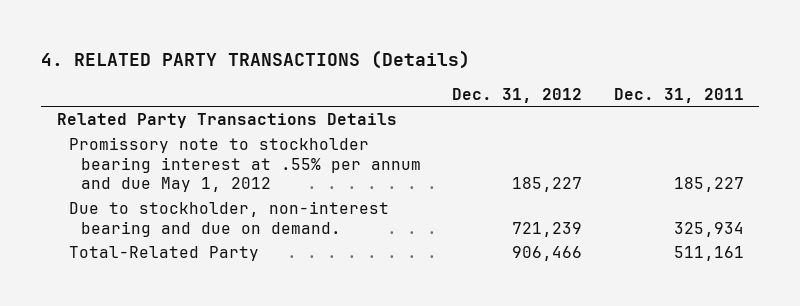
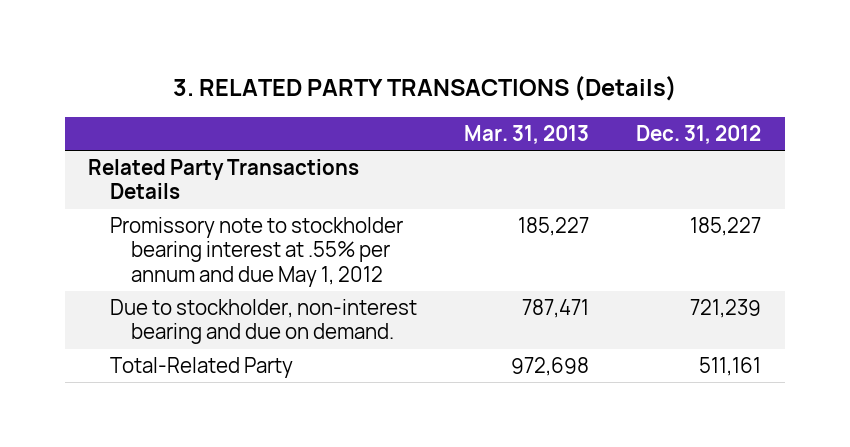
- 4. RELATED PARTY TRANSACTIONS (Details)
+ 3. RELATED PARTY TRANSACTIONS (Details)
- | Dec. 31, 2012 | Dec. 31, 2011
+ | Mar. 31, 2013 | Dec. 31, 2012
- Total-Related Party | 906,466 | 511,161
+ Total-Related Party | 972,698 | 511,161

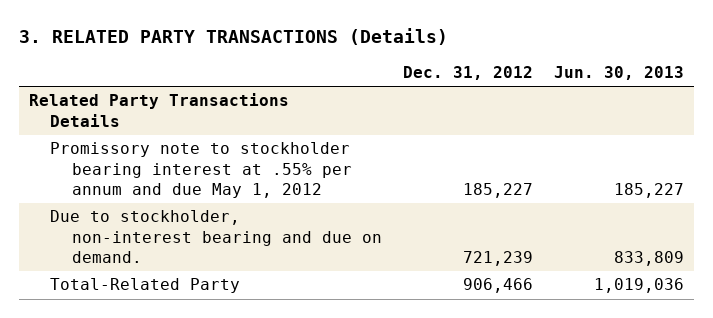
- | Mar. 31, 2013 | Dec. 31, 2012
+ | Dec. 31, 2012 | Jun. 30, 2013
- Total-Related Party | 972,698 | 511,161
+ Total-Related Party | 906,466 | 1,019,036

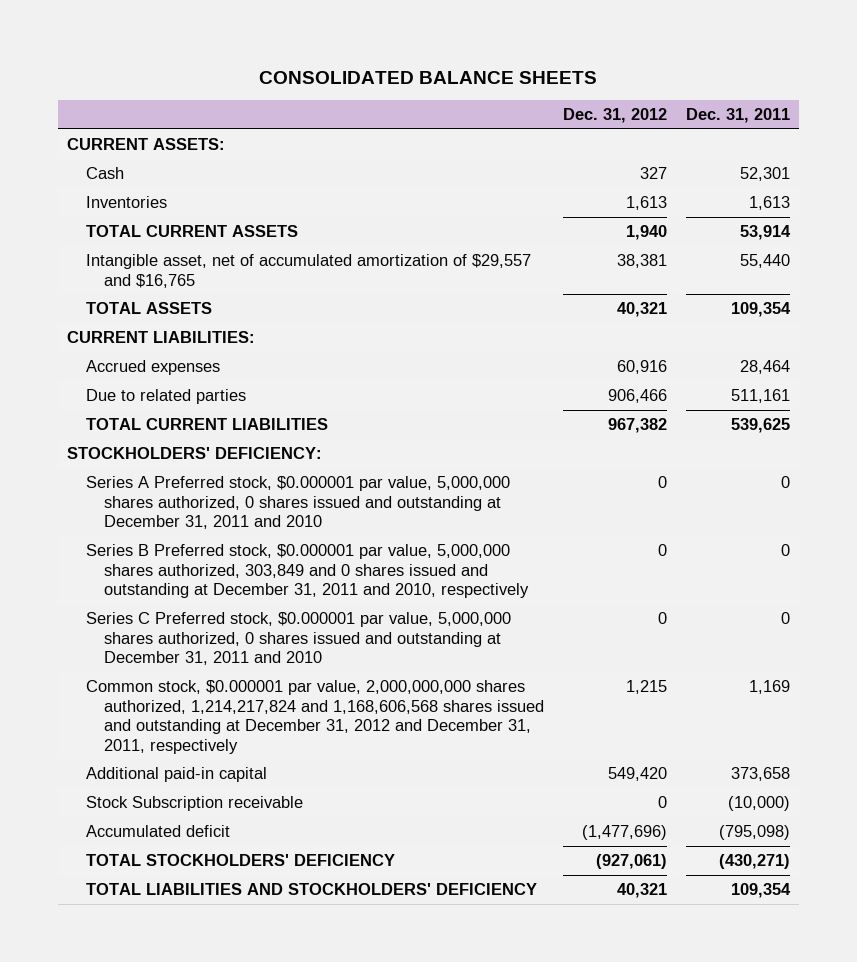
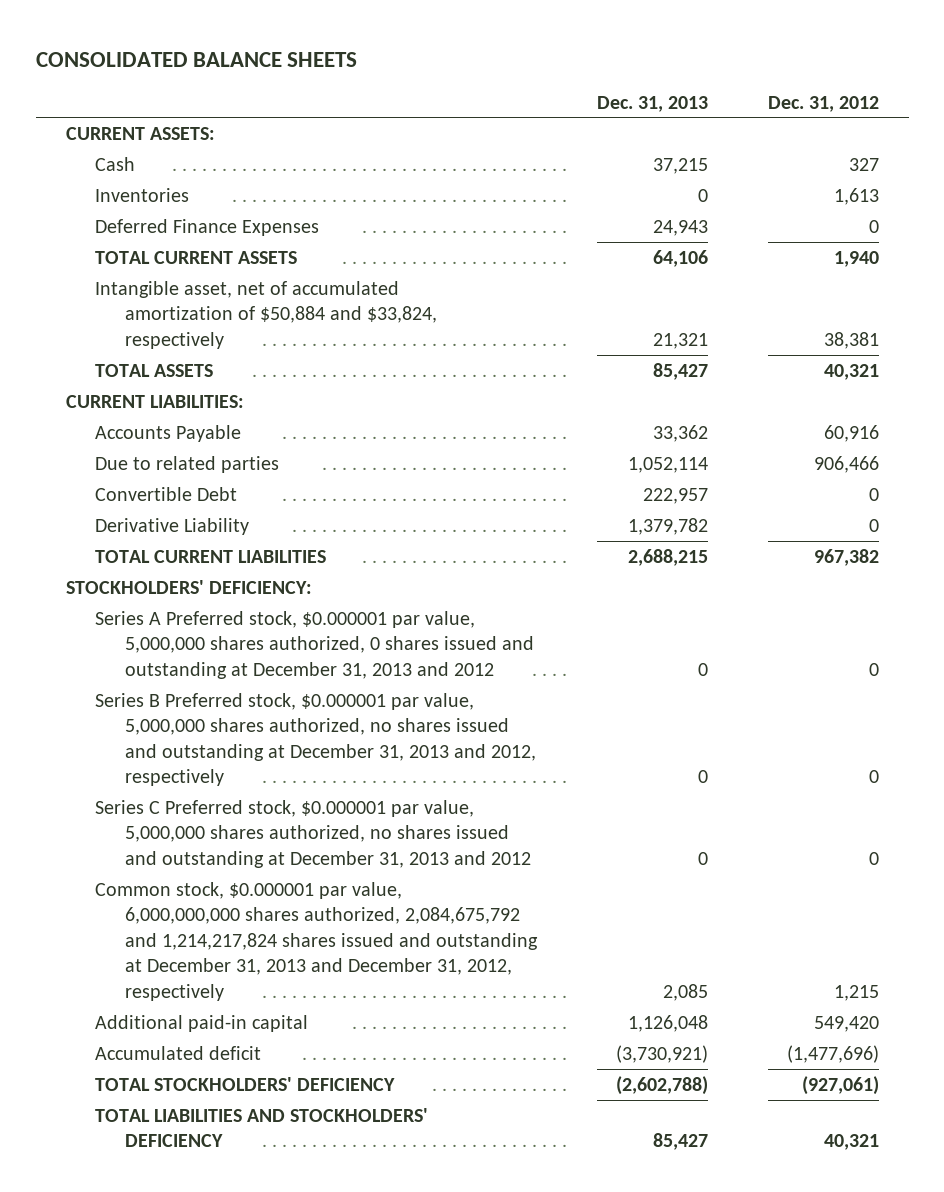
- | Dec. 31, 2012 | Dec. 31, 2011
+ | Dec. 31, 2013 | Dec. 31, 2012
+ Deferred Finance Expenses | 24,943 | 0
- Intangible asset, net of accumulated amortization of $29,557 and $16,765 | 38,381 | 55,440
+ Intangible asset, net of accumulated amortization of $50,884 and $33,824, respectively | 21,321 | 38,381
- Accrued expenses | 60,916 | 28,464
+ Accounts Payable | 33,362 | 60,916
+ Convertible Debt | 222,957 | 0
+ Derivative Liability | 1,379,782 | 0
- Series A Preferred stock, $0.000001 par value, 5,000,000 shares authorized, 0 shares issued and outstanding at December 31, 2011 and 2010 | 0 | 0
- Series B Preferred stock, $0.000001 par value, 5,000,000 shares authorized, 303,849 and 0 shares issued and outstanding at December 31, 2011 and 2010, respectively | 0 | 0
- Series C Preferred stock, $0.000001 par value, 5,000,000 shares authorized, 0 shares issued and outstanding at December 31, 2011 and 2010 | 0 | 0
- Common stock, $0.000001 par value, 2,000,000,000 shares authorized, 1,214,217,824 and 1,168,606,568 shares issued and outstanding at December 31, 2012 and December 31, 2011, respectively | 1,215 | 1,169
+ Series A Preferred stock, $0.000001 par value, 5,000,000 shares authorized, 0 shares issued and outstanding at December 31, 2013 and 2012 | 0 | 0
+ Series B Preferred stock, $0.000001 par value, 5,000,000 shares authorized, no shares issued and outstanding at December 31, 2013 and 2012, respectively | 0 | 0
+ Series C Preferred stock, $0.000001 par value, 5,000,000 shares authorized, no shares issued and outstanding at December 31, 2013 and 2012 | 0 | 0
+ Common stock, $0.000001 par value, 6,000,000,000 shares authorized, 2,084,675,792 and 1,214,217,824 shares issued and outstanding at December 31, 2013 and December 31, 2012, respectively | 2,085 | 1,215
- Stock Subscription receivable | 0 | (10,000)

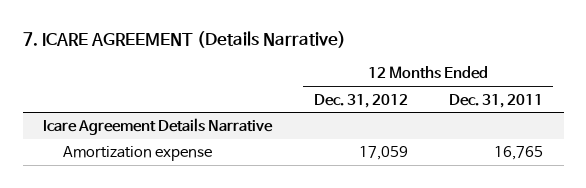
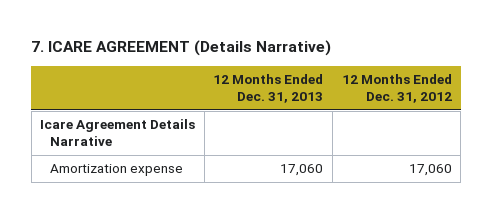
- | 12 Months Ended Dec. 31, 2012 | 12 Months Ended Dec. 31, 2011
+ | 12 Months Ended Dec. 31, 2013 | 12 Months Ended Dec. 31, 2012
- Amortization expense | 17,059 | 16,765
+ Amortization expense | 17,060 | 17,060

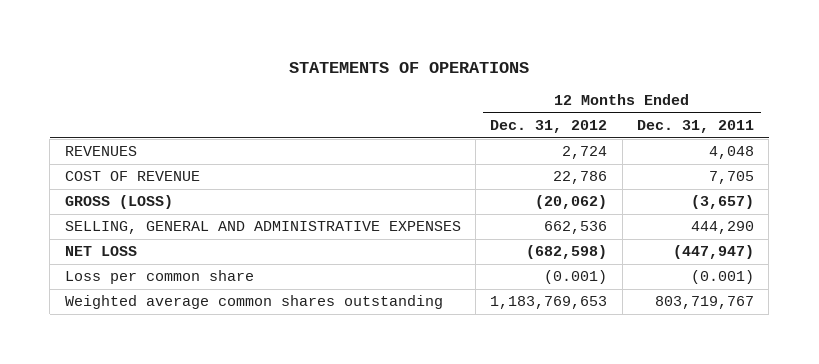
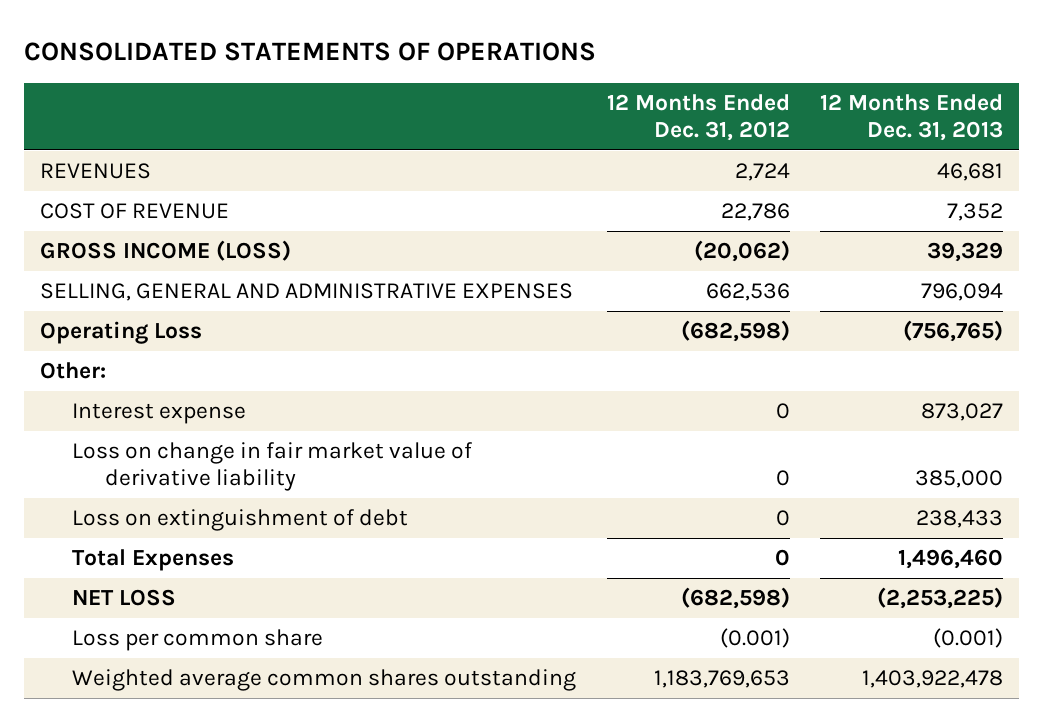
- STATEMENTS OF OPERATIONS
+ CONSOLIDATED STATEMENTS OF OPERATIONS
- | 12 Months Ended Dec. 31, 2012 | 12 Months Ended Dec. 31, 2011
+ | 12 Months Ended Dec. 31, 2012 | 12 Months Ended Dec. 31, 2013
- GROSS (LOSS) | (20,062) | (3,657)
+ GROSS INCOME (LOSS) | (20,062) | 39,329
+ Operating Loss | (682,598) | (756,765)
+ Other:
+ Interest expense | 0 | 873,027
+ Loss on change in fair market value of derivative liability | 0 | 385,000
+ Loss on extinguishment of debt | 0 | 238,433
+ Total Expenses | 0 | 1,496,460

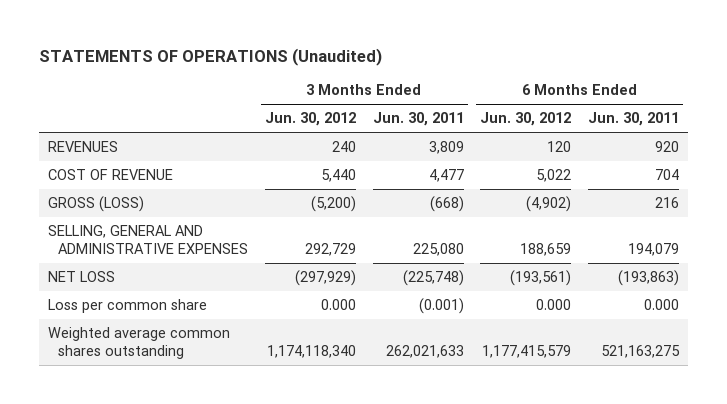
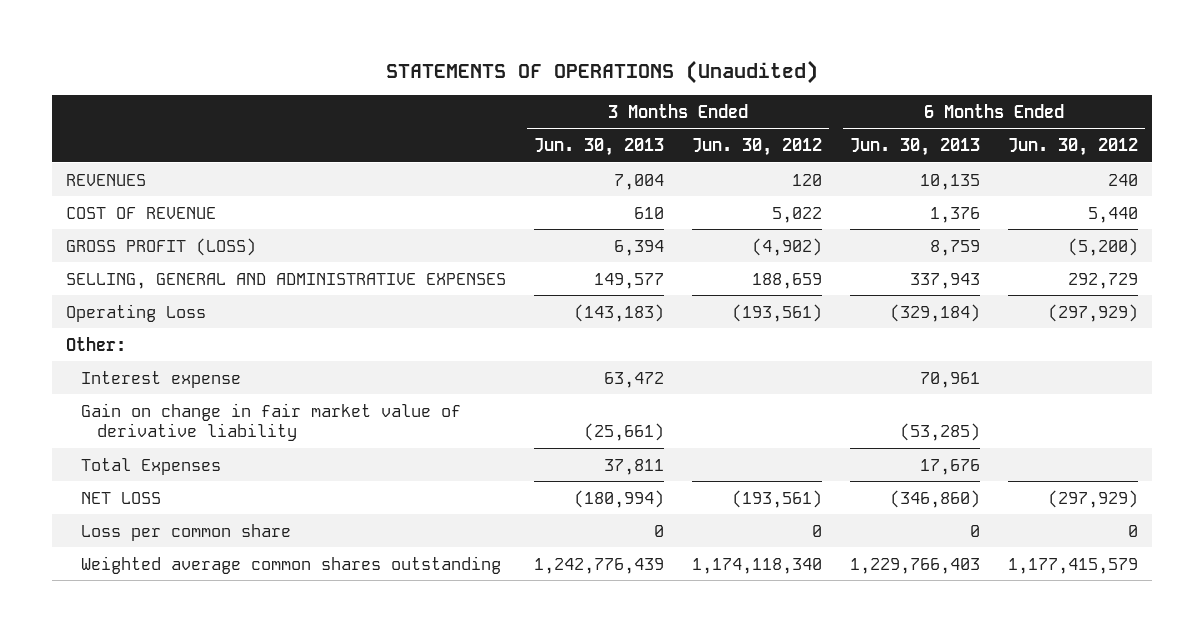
- | 3 Months Ended Jun. 30, 2012 | 3 Months Ended Jun. 30, 2011 | 6 Months Ended Jun. 30, 2012 | 6 Months Ended Jun. 30, 2011
+ | 3 Months Ended Jun. 30, 2013 | 3 Months Ended Jun. 30, 2012 | 6 Months Ended Jun. 30, 2013 | 6 Months Ended Jun. 30, 2012
- REVENUES | 240 | 3,809 | 120 | 920
- COST OF REVENUE | 5,440 | 4,477 | 5,022 | 704
- GROSS (LOSS) | (5,200) | (668) | (4,902) | 216
- SELLING, GENERAL AND ADMINISTRATIVE EXPENSES | 292,729 | 225,080 | 188,659 | 194,079
- NET LOSS | (297,929) | (225,748) | (193,561) | (193,863)
- Loss per common share | 0.000 | (0.001) | 0.000 | 0.000
+ REVENUES | 7,004 | 120 | 10,135 | 240
+ COST OF REVENUE | 610 | 5,022 | 1,376 | 5,440
+ GROSS PROFIT (LOSS) | 6,394 | (4,902) | 8,759 | (5,200)
+ SELLING, GENERAL AND ADMINISTRATIVE EXPENSES | 149,577 | 188,659 | 337,943 | 292,729
+ Operating Loss | (143,183) | (193,561) | (329,184) | (297,929)
+ Other:
+ Interest expense | 63,472 | | 70,961 |
+ Gain on change in fair market value of derivative liability | (25,661) | | (53,285) |
+ Total Expenses | 37,811 | | 17,676 |
+ NET LOSS | (180,994) | (193,561) | (346,860) | (297,929)
+ Loss per common share | 0 | 0 | 0 | 0

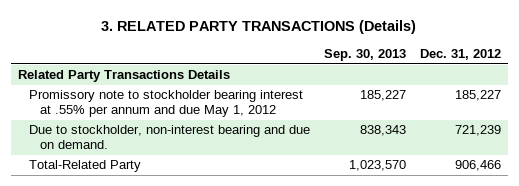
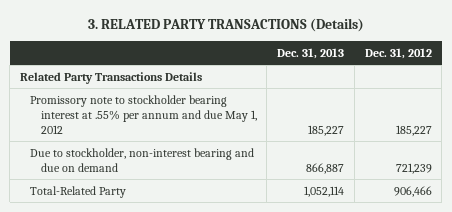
- | Sep. 30, 2013 | Dec. 31, 2012
+ | Dec. 31, 2013 | Dec. 31, 2012
- Due to stockholder, non-interest bearing and due on demand. | 838,343 | 721,239
+ Due to stockholder, non-interest bearing and due on demand | 866,887 | 721,239

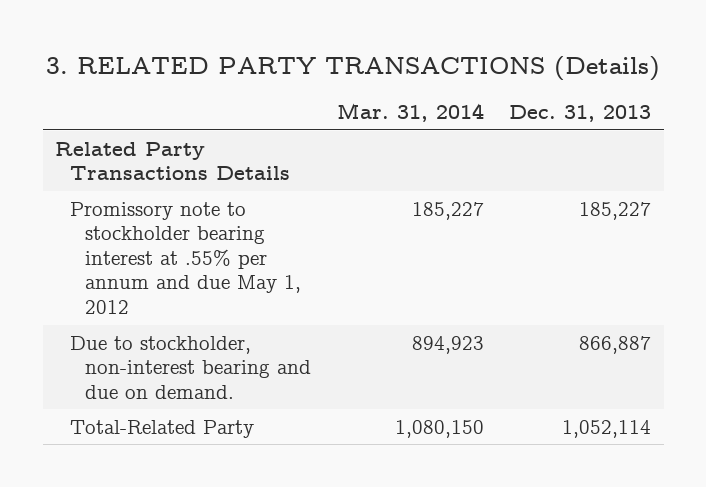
- | Dec. 31, 2013 | Dec. 31, 2012
+ | Mar. 31, 2014 | Dec. 31, 2013
- Due to stockholder, non-interest bearing and due on demand | 866,887 | 721,239
+ Due to stockholder, non-interest bearing and due on demand. | 894,923 | 866,887

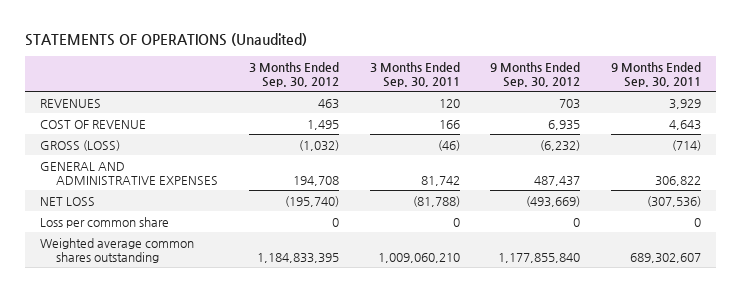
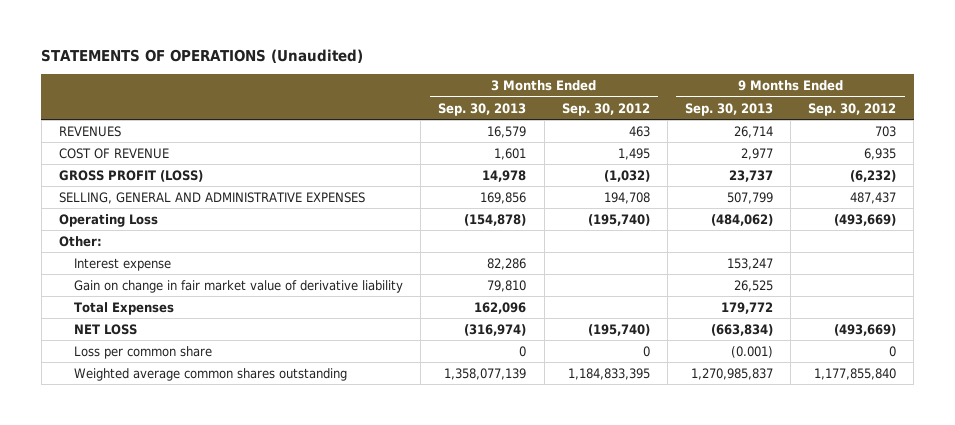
- | 3 Months Ended Sep. 30, 2012 | 3 Months Ended Sep. 30, 2011 | 9 Months Ended Sep. 30, 2012 | 9 Months Ended Sep. 30, 2011
+ | 3 Months Ended Sep. 30, 2013 | 3 Months Ended Sep. 30, 2012 | 9 Months Ended Sep. 30, 2013 | 9 Months Ended Sep. 30, 2012
- GROSS (LOSS) | (1,032) | (46) | (6,232) | (714)
- GENERAL AND ADMINISTRATIVE EXPENSES | 194,708 | 81,742 | 487,437 | 306,822
+ GROSS PROFIT (LOSS) | 14,978 | (1,032) | 23,737 | (6,232)
+ SELLING, GENERAL AND ADMINISTRATIVE EXPENSES | 169,856 | 194,708 | 507,799 | 487,437
+ Operating Loss | (154,878) | (195,740) | (484,062) | (493,669)
+ Other:
+ Interest expense | 82,286 | | 153,247 |
+ Gain on change in fair market value of derivative liability | 79,810 | | 26,525 |
+ Total Expenses | 162,096 | | 179,772 |

